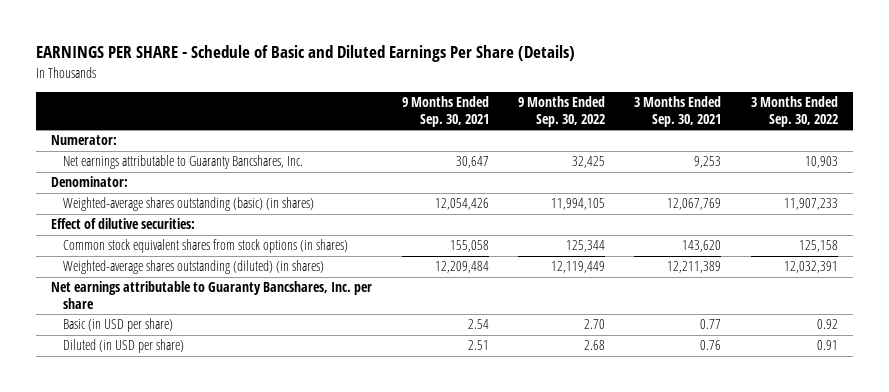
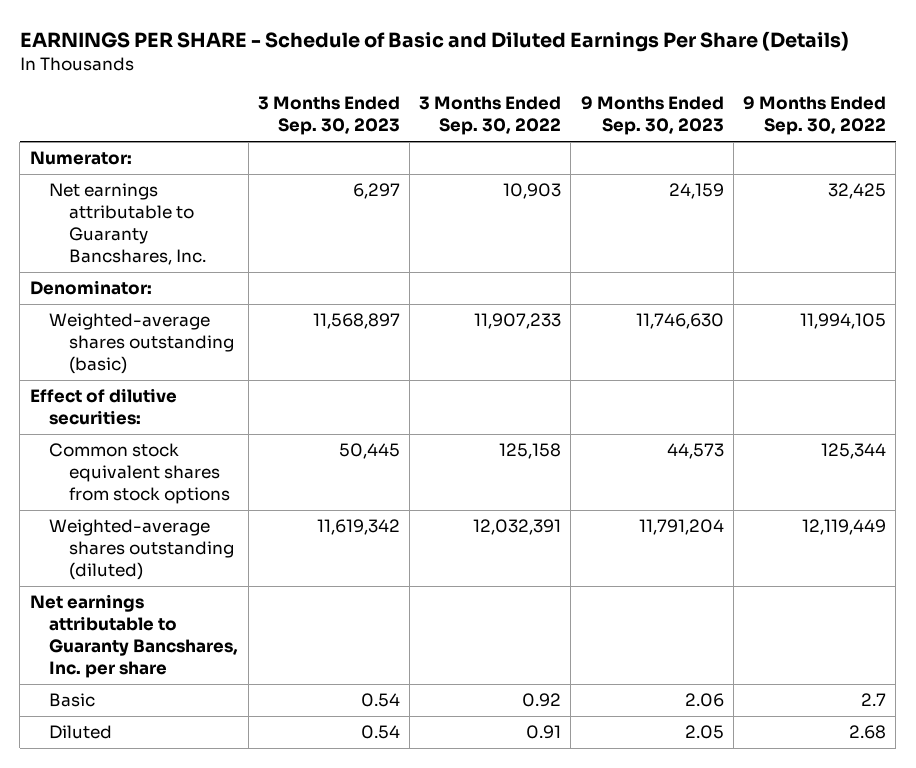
- | 9 Months Ended Sep. 30, 2021 | 9 Months Ended Sep. 30, 2022 | 3 Months Ended Sep. 30, 2021 | 3 Months Ended Sep. 30, 2022
+ | 3 Months Ended Sep. 30, 2023 | 3 Months Ended Sep. 30, 2022 | 9 Months Ended Sep. 30, 2023 | 9 Months Ended Sep. 30, 2022
- Weighted-average shares outstanding (basic) (in shares) | 12,054,426 | 11,994,105 | 12,067,769 | 11,907,233
+ Weighted-average shares outstanding (basic) | 11,568,897 | 11,907,233 | 11,746,630 | 11,994,105
- Common stock equivalent shares from stock options (in shares) | 155,058 | 125,344 | 143,620 | 125,158
- Weighted-average shares outstanding (diluted) (in shares) | 12,209,484 | 12,119,449 | 12,211,389 | 12,032,391
+ Common stock equivalent shares from stock options | 50,445 | 125,158 | 44,573 | 125,344
+ Weighted-average shares outstanding (diluted) | 11,619,342 | 12,032,391 | 11,791,204 | 12,119,449
- Basic (in USD per share) | 2.54 | 2.70 | 0.77 | 0.92
- Diluted (in USD per share) | 2.51 | 2.68 | 0.76 | 0.91
+ Basic | 0.54 | 0.92 | 2.06 | 2.7
+ Diluted | 0.54 | 0.91 | 2.05 | 2.68

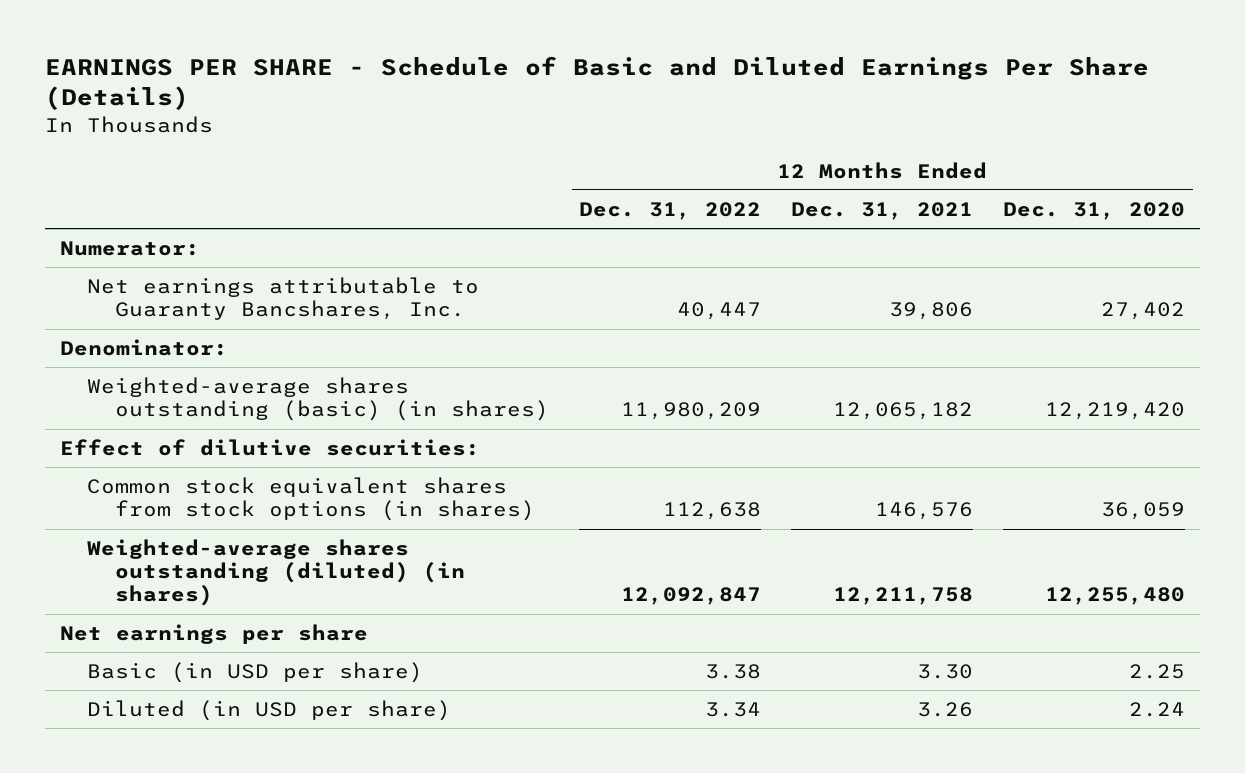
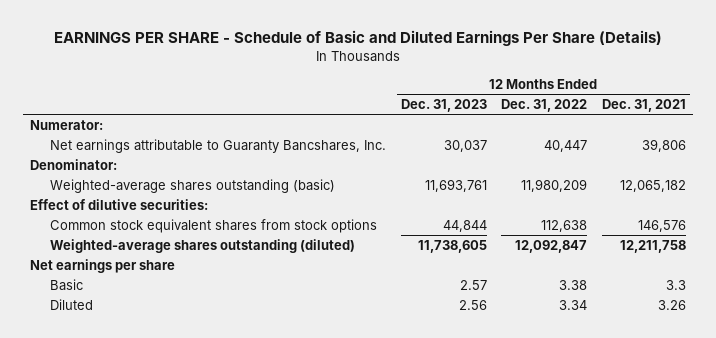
- | 12 Months Ended Dec. 31, 2022 | 12 Months Ended Dec. 31, 2021 | 12 Months Ended Dec. 31, 2020
+ | 12 Months Ended Dec. 31, 2023 | 12 Months Ended Dec. 31, 2022 | 12 Months Ended Dec. 31, 2021
- Weighted-average shares outstanding (basic) (in shares) | 11,980,209 | 12,065,182 | 12,219,420
+ Weighted-average shares outstanding (basic) | 11,693,761 | 11,980,209 | 12,065,182
- Common stock equivalent shares from stock options (in shares) | 112,638 | 146,576 | 36,059
- Weighted-average shares outstanding (diluted) (in shares) | 12,092,847 | 12,211,758 | 12,255,480
+ Common stock equivalent shares from stock options | 44,844 | 112,638 | 146,576
+ Weighted-average shares outstanding (diluted) | 11,738,605 | 12,092,847 | 12,211,758
- Basic (in USD per share) | 3.38 | 3.30 | 2.25
- Diluted (in USD per share) | 3.34 | 3.26 | 2.24
+ Basic | 2.57 | 3.38 | 3.3
+ Diluted | 2.56 | 3.34 | 3.26

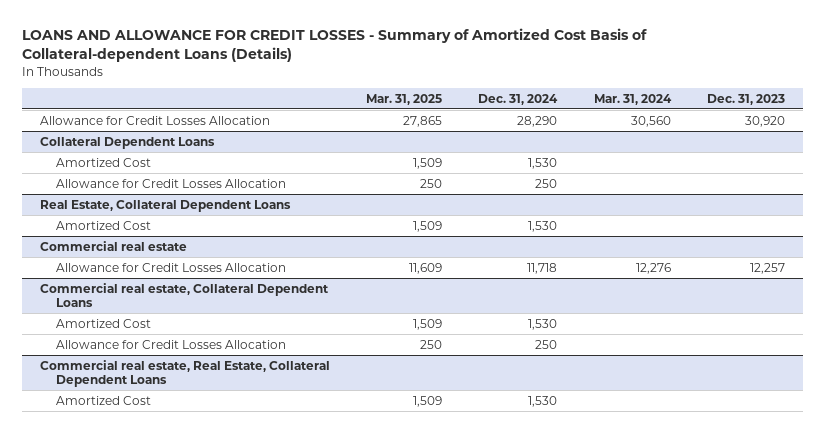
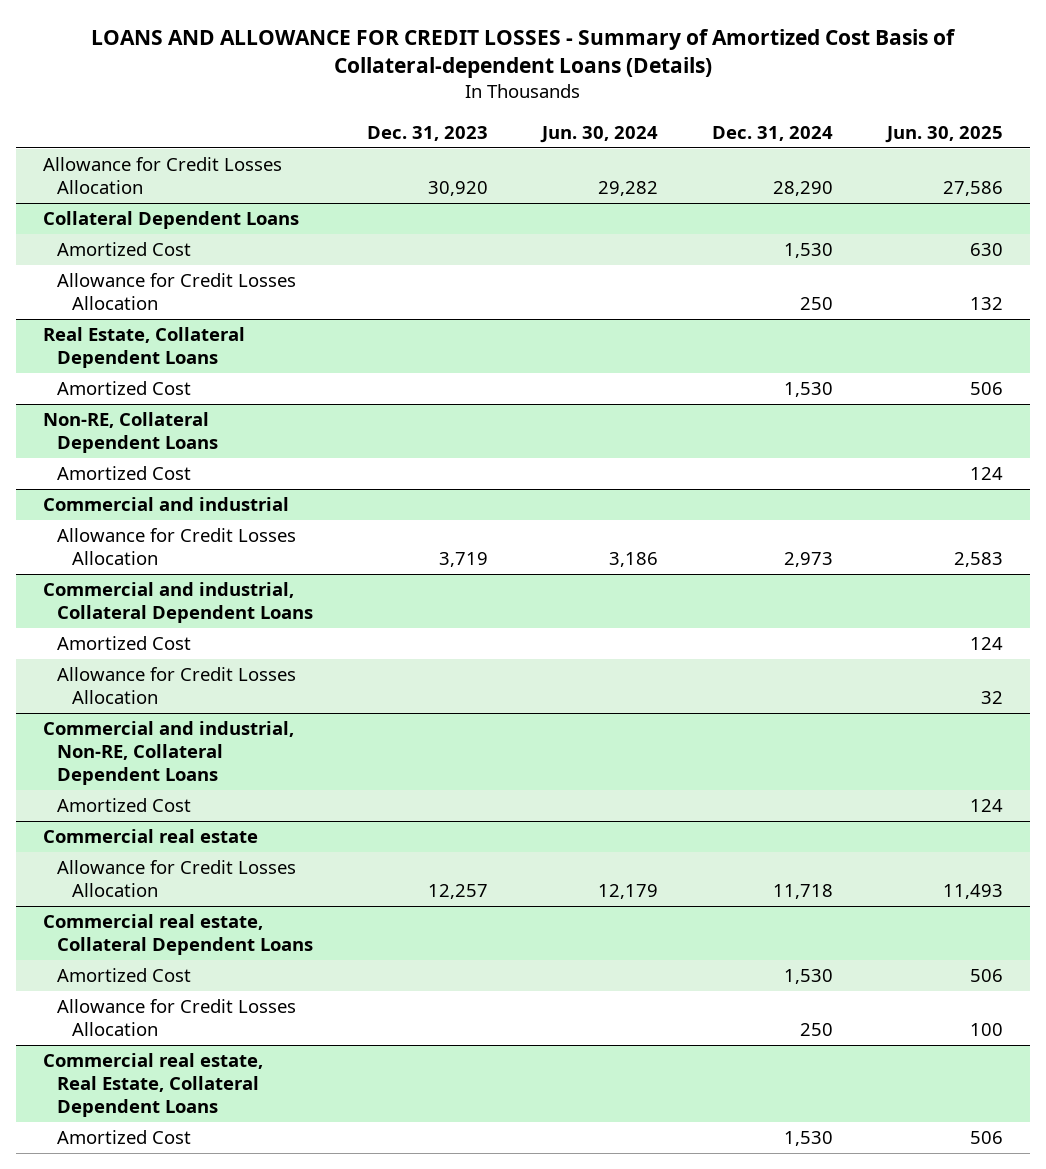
- | Mar. 31, 2025 | Dec. 31, 2024 | Mar. 31, 2024 | Dec. 31, 2023
+ | Dec. 31, 2023 | Jun. 30, 2024 | Dec. 31, 2024 | Jun. 30, 2025
+ Non-RE, Collateral Dependent Loans
+ Amortized Cost | | | | 124
+ Commercial and industrial
+ Allowance for Credit Losses Allocation | 3,719 | 3,186 | 2,973 | 2,583
+ Commercial and industrial, Collateral Dependent Loans
+ Amortized Cost | | | | 124
+ Allowance for Credit Losses Allocation | | | | 32
+ Commercial and industrial, Non-RE, Collateral Dependent Loans
+ Amortized Cost | | | | 124

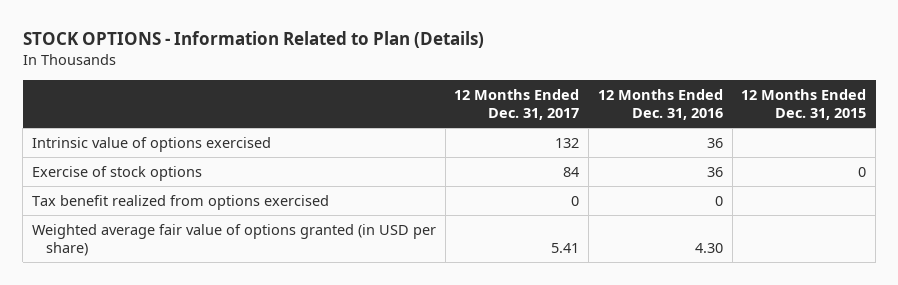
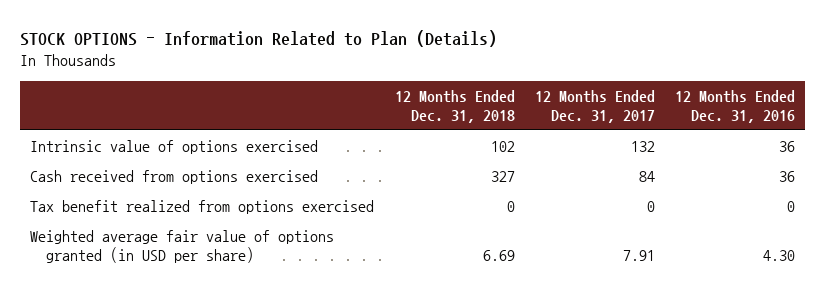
- | 12 Months Ended Dec. 31, 2017 | 12 Months Ended Dec. 31, 2016 | 12 Months Ended Dec. 31, 2015
+ | 12 Months Ended Dec. 31, 2018 | 12 Months Ended Dec. 31, 2017 | 12 Months Ended Dec. 31, 2016
- Exercise of stock options | 84 | 36 | 0
+ Cash received from options exercised | 327 | 84 | 36
- Weighted average fair value of options granted (in USD per share) | 5.41 | 4.30 |
+ Weighted average fair value of options granted (in USD per share) | 6.69 | 7.91 | 4.30

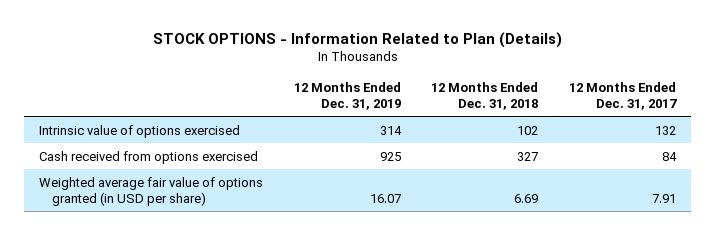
- | 12 Months Ended Dec. 31, 2018 | 12 Months Ended Dec. 31, 2017 | 12 Months Ended Dec. 31, 2016
+ | 12 Months Ended Dec. 31, 2019 | 12 Months Ended Dec. 31, 2018 | 12 Months Ended Dec. 31, 2017
- Tax benefit realized from options exercised | 0 | 0 | 0

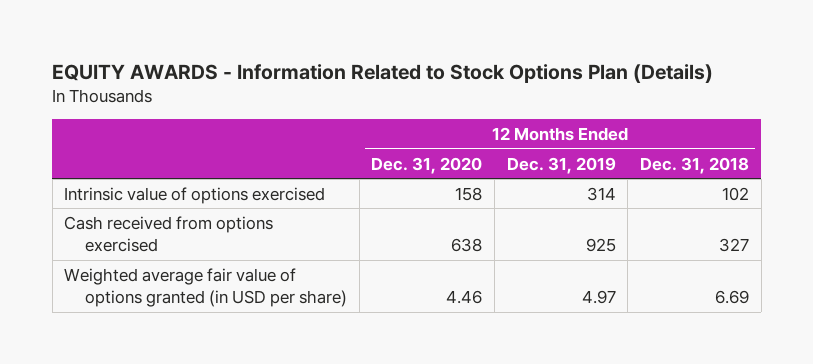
- STOCK OPTIONS - Information Related to Plan (Details)
+ EQUITY AWARDS - Information Related to Stock Options Plan (Details)
- | 12 Months Ended Dec. 31, 2019 | 12 Months Ended Dec. 31, 2018 | 12 Months Ended Dec. 31, 2017
+ | 12 Months Ended Dec. 31, 2020 | 12 Months Ended Dec. 31, 2019 | 12 Months Ended Dec. 31, 2018
- Weighted average fair value of options granted (in USD per share) | 16.07 | 6.69 | 7.91
+ Weighted average fair value of options granted (in USD per share) | 4.46 | 4.97 | 6.69

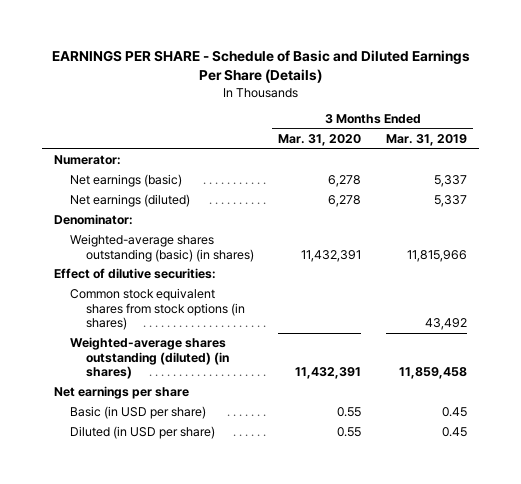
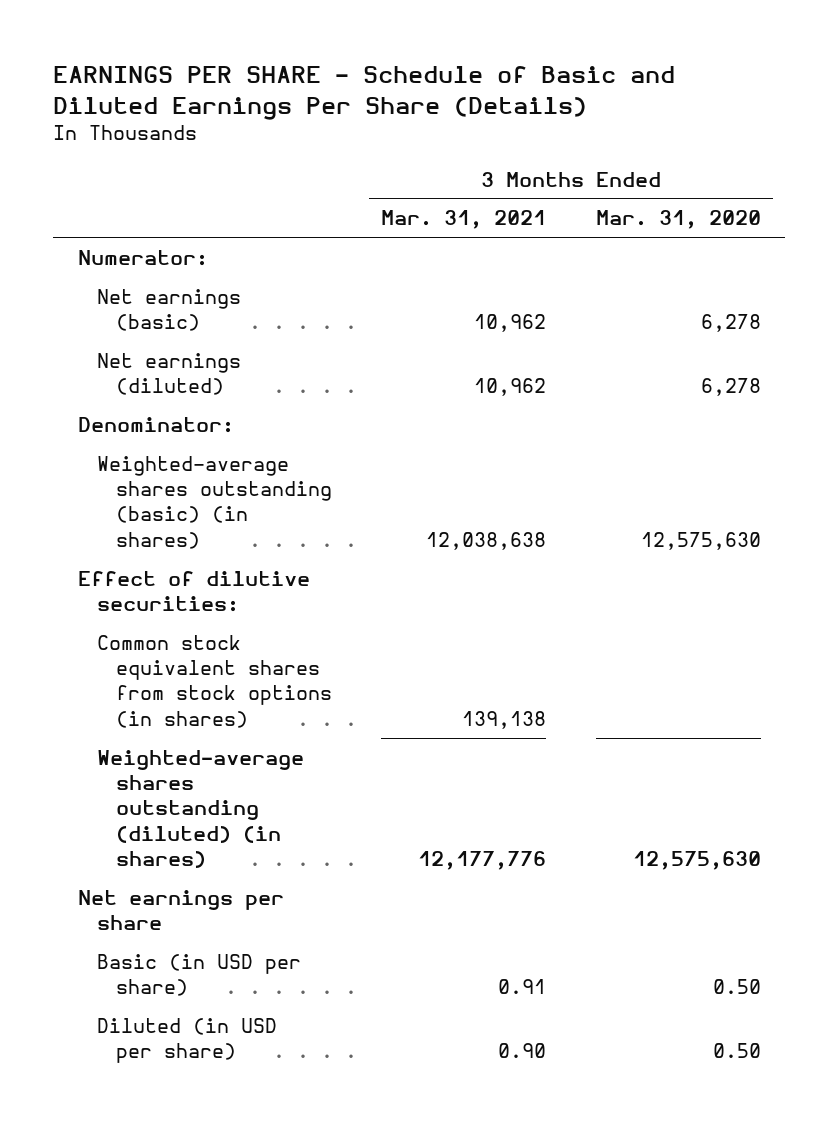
- | 3 Months Ended Mar. 31, 2020 | 3 Months Ended Mar. 31, 2019
+ | 3 Months Ended Mar. 31, 2021 | 3 Months Ended Mar. 31, 2020
- Weighted-average shares outstanding (basic) (in shares) | 11,432,391 | 11,815,966
+ Weighted-average shares outstanding (basic) (in shares) | 12,038,638 | 12,575,630
- Weighted-average shares outstanding (diluted) (in shares) | 11,432,391 | 11,859,458
+ Weighted-average shares outstanding (diluted) (in shares) | 12,177,776 | 12,575,630
- Basic (in USD per share) | 0.55 | 0.45
- Diluted (in USD per share) | 0.55 | 0.45
+ Basic (in USD per share) | 0.91 | 0.50
+ Diluted (in USD per share) | 0.90 | 0.50

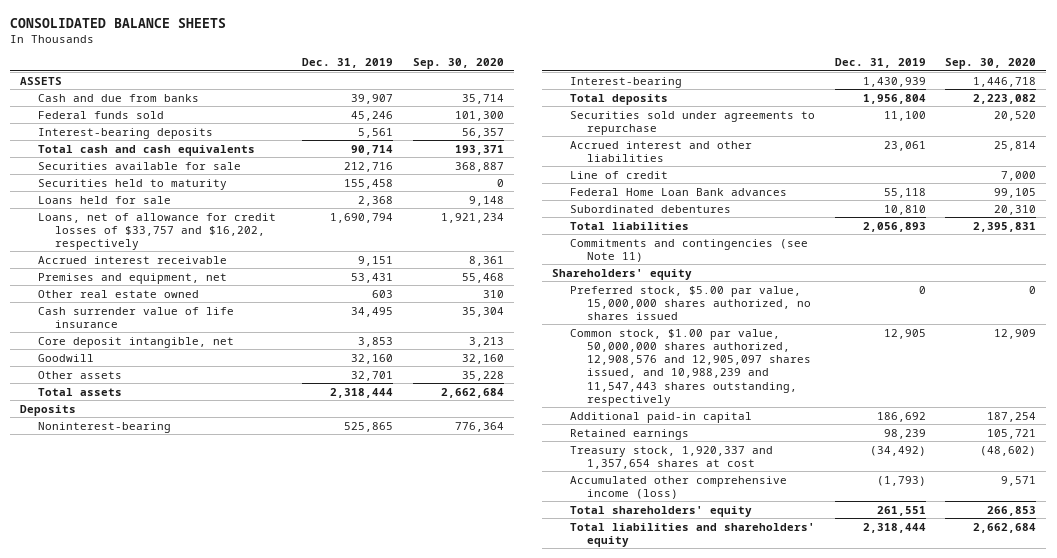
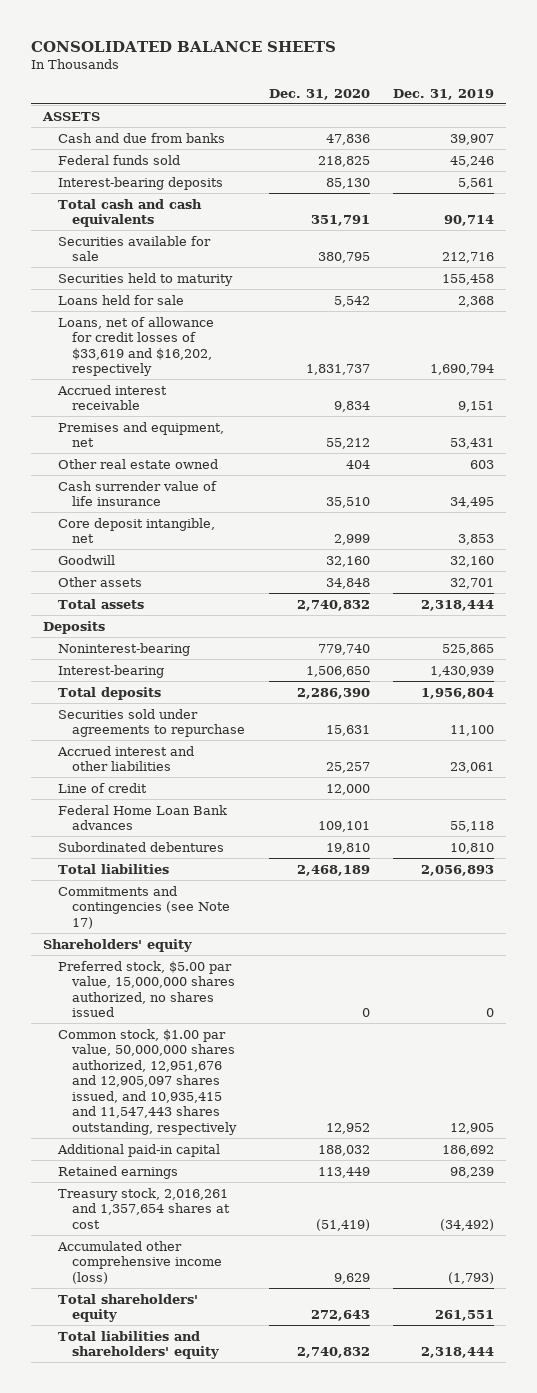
- | Dec. 31, 2019 | Sep. 30, 2020
+ | Dec. 31, 2020 | Dec. 31, 2019
- Loans, net of allowance for credit losses of $33,757 and $16,202, respectively | 1,690,794 | 1,921,234
+ Loans, net of allowance for credit losses of $33,619 and $16,202, respectively | 1,831,737 | 1,690,794
- Commitments and contingencies (see Note 11)
+ Commitments and contingencies (see Note 17)
- Common stock, $1.00 par value, 50,000,000 shares authorized, 12,908,576 and 12,905,097 shares issued, and 10,988,239 and 11,547,443 shares outstanding, respectively | 12,905 | 12,909
+ Common stock, $1.00 par value, 50,000,000 shares authorized, 12,951,676 and 12,905,097 shares issued, and 10,935,415 and 11,547,443 shares outstanding, respectively | 12,952 | 12,905
- Treasury stock, 1,920,337 and 1,357,654 shares at cost | (34,492) | (48,602)
+ Treasury stock, 2,016,261 and 1,357,654 shares at cost | (51,419) | (34,492)

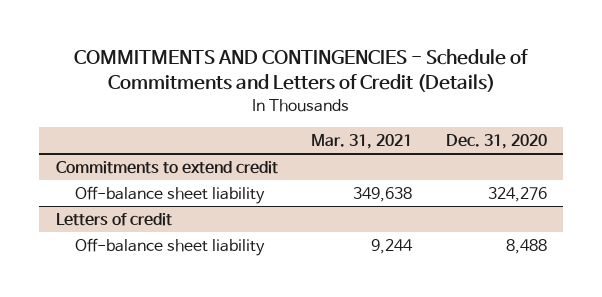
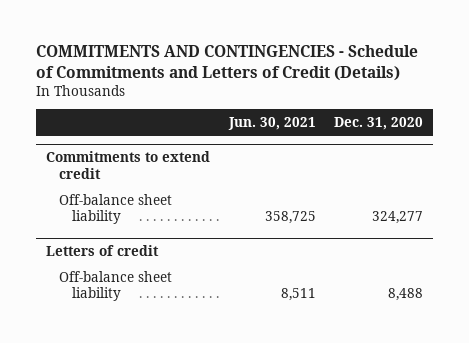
- | Mar. 31, 2021 | Dec. 31, 2020
+ | Jun. 30, 2021 | Dec. 31, 2020
@ Commitments to extend credit
- Off-balance sheet liability | 349,638 | 324,276
+ Off-balance sheet liability | 358,725 | 324,277

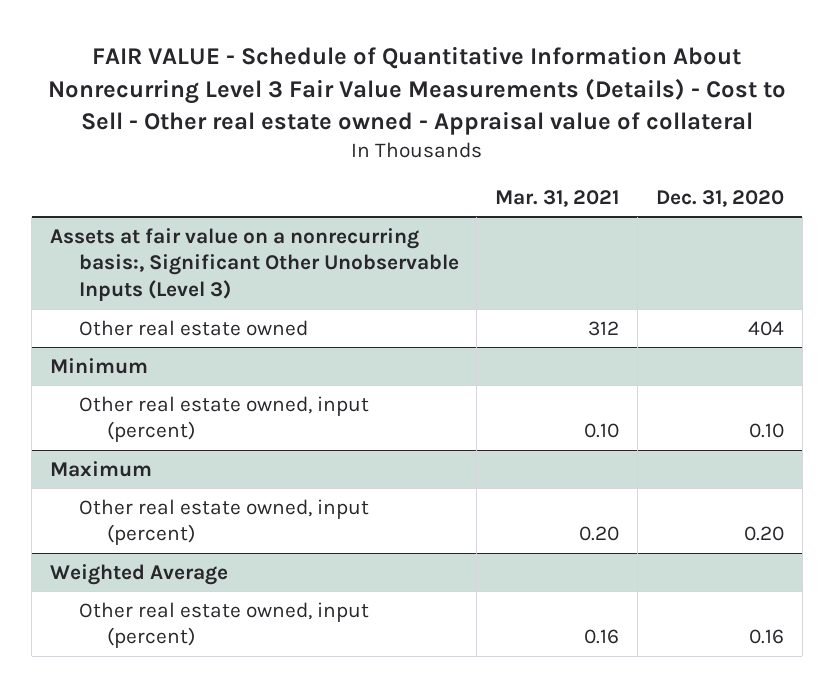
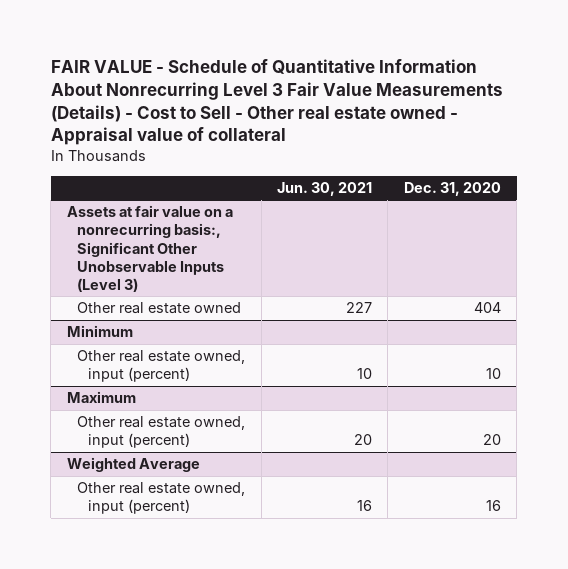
- | Mar. 31, 2021 | Dec. 31, 2020
+ | Jun. 30, 2021 | Dec. 31, 2020
@ Minimum
- Other real estate owned, input (percent) | 0.10 | 0.10
+ Other real estate owned, input (percent) | 10 | 10
@ Maximum
- Other real estate owned, input (percent) | 0.20 | 0.20
+ Other real estate owned, input (percent) | 20 | 20
@ Weighted Average
- Other real estate owned, input (percent) | 0.16 | 0.16
+ Other real estate owned, input (percent) | 16 | 16

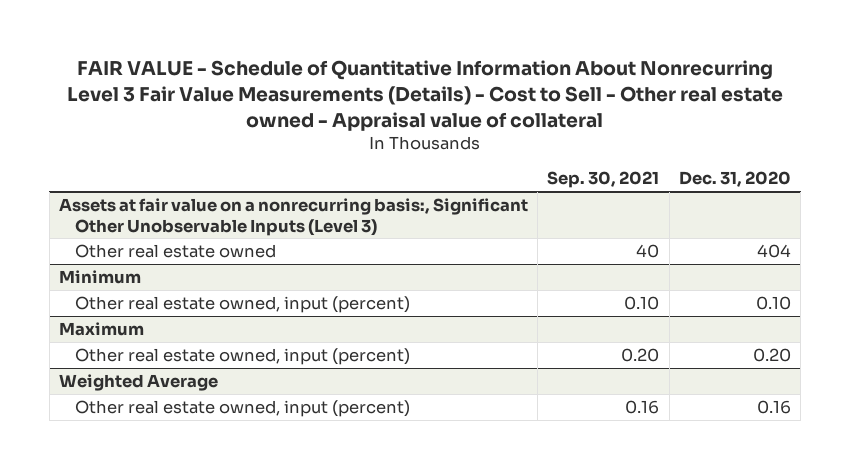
- | Jun. 30, 2021 | Dec. 31, 2020
+ | Sep. 30, 2021 | Dec. 31, 2020
@ Minimum
- Other real estate owned, input (percent) | 10 | 10
+ Other real estate owned, input (percent) | 0.10 | 0.10
@ Maximum
- Other real estate owned, input (percent) | 20 | 20
+ Other real estate owned, input (percent) | 0.20 | 0.20
@ Weighted Average
- Other real estate owned, input (percent) | 16 | 16
+ Other real estate owned, input (percent) | 0.16 | 0.16

